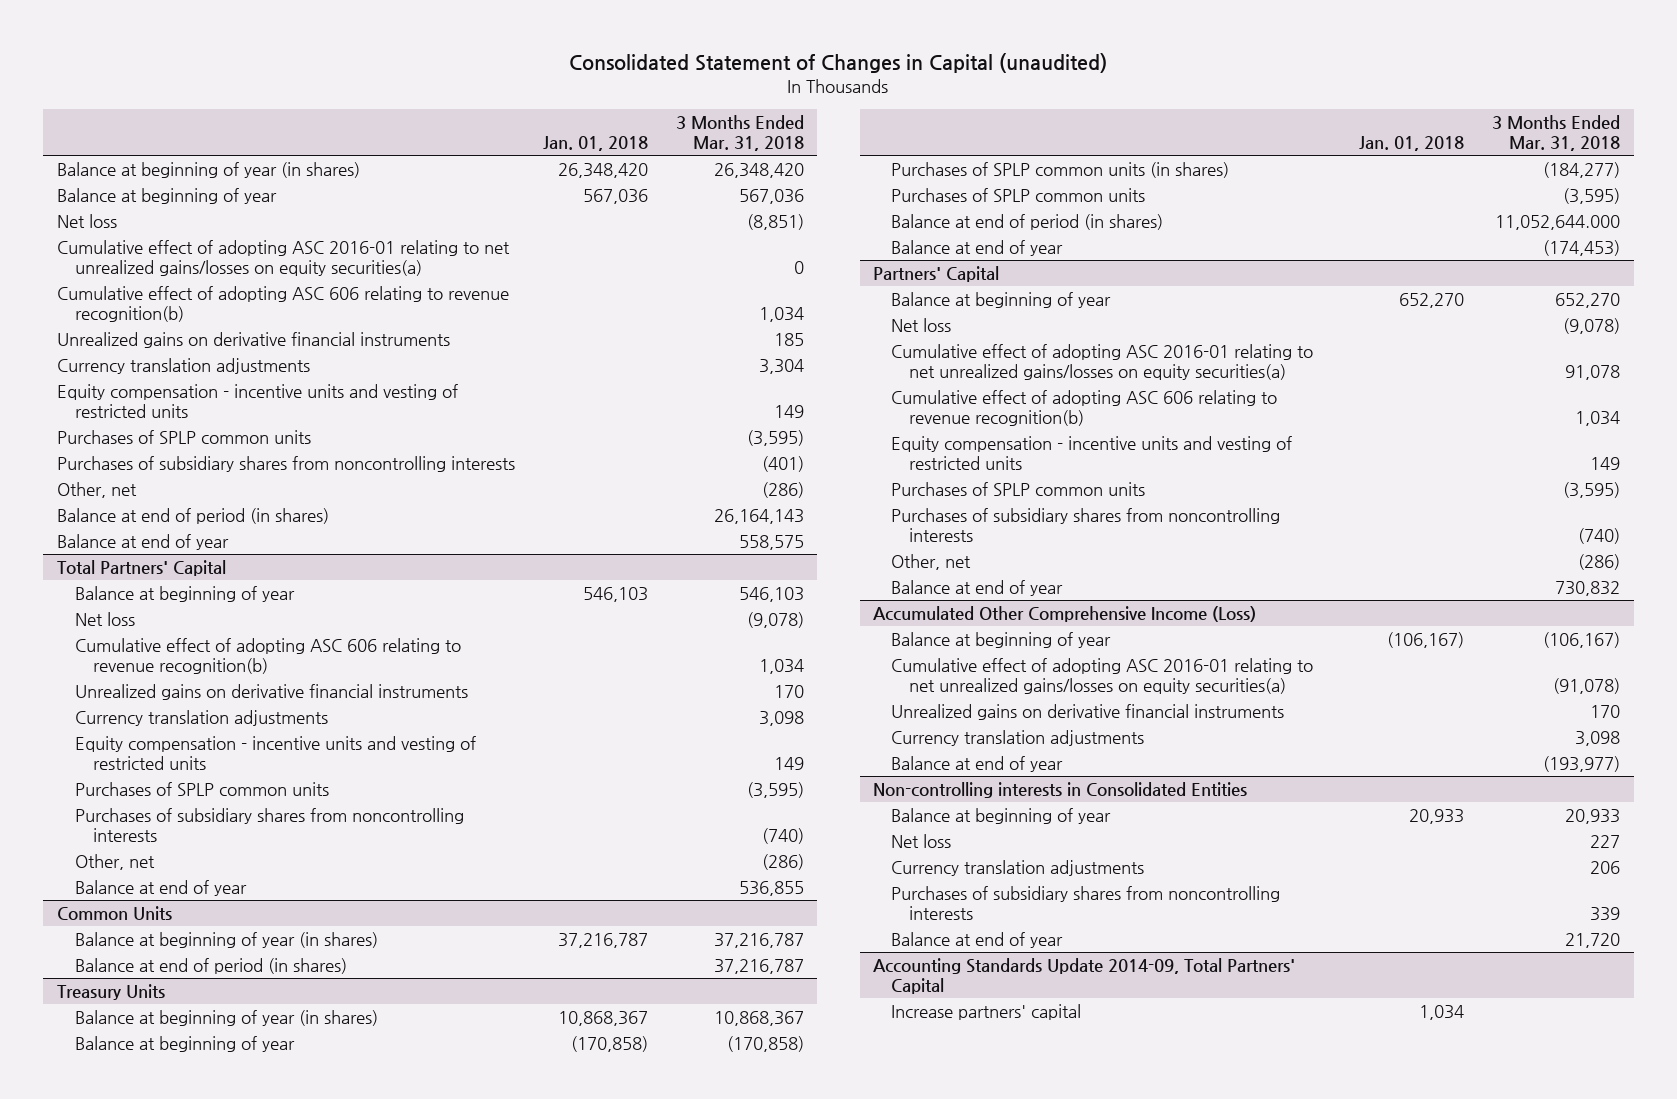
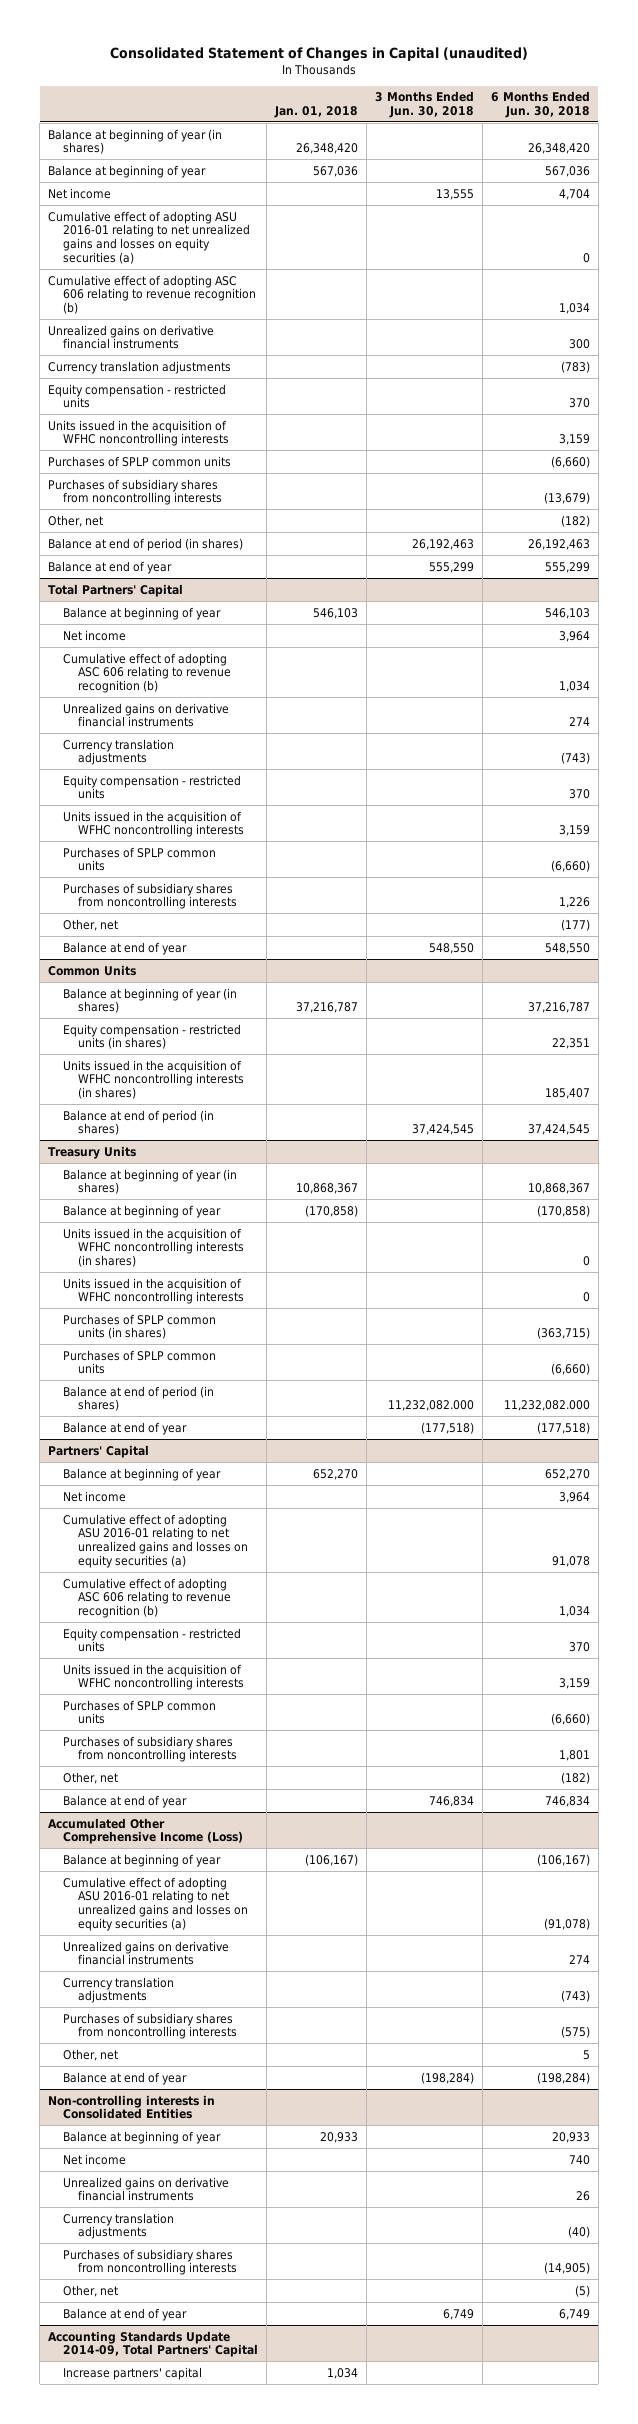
- | Jan. 01, 2018 | 3 Months Ended Mar. 31, 2018
+ | Jan. 01, 2018 | 3 Months Ended Jun. 30, 2018 | 6 Months Ended Jun. 30, 2018
- Net loss | | (8,851)
- Cumulative effect of adopting ASC 2016-01 relating to net unrealized gains/losses on equity securities(a) | | 0
- Cumulative effect of adopting ASC 606 relating to revenue recognition(b) | | 1,034
+ Net income | | 13,555 | 4,704
+ Cumulative effect of adopting ASU 2016-01 relating to net unrealized gains and losses on equity securities (a) | | | 0
+ Cumulative effect of adopting ASC 606 relating to revenue recognition (b) | | | 1,034
- Equity compensation - incentive units and vesting of restricted units | | 149
+ Equity compensation - restricted units | | | 370
+ Units issued in the acquisition of WFHC noncontrolling interests | | | 3,159
@ Total Partners' Capital
- Net loss | | (9,078)
- Cumulative effect of adopting ASC 606 relating to revenue recognition(b) | | 1,034
+ Net income | | | 3,964
+ Cumulative effect of adopting ASC 606 relating to revenue recognition (b) | | | 1,034
- Equity compensation - incentive units and vesting of restricted units | | 149
+ Equity compensation - restricted units | | | 370
+ Units issued in the acquisition of WFHC noncontrolling interests | | | 3,159
@ Common Units
+ Equity compensation - restricted units (in shares) | | | 22,351
+ Units issued in the acquisition of WFHC noncontrolling interests (in shares) | | | 185,407
@ Treasury Units
+ Units issued in the acquisition of WFHC noncontrolling interests (in shares) | | | 0
+ Units issued in the acquisition of WFHC noncontrolling interests | | | 0
@ Partners' Capital
- Net loss | | (9,078)
- Cumulative effect of adopting ASC 2016-01 relating to net unrealized gains/losses on equity securities(a) | | 91,078
- Cumulative effect of adopting ASC 606 relating to revenue recognition(b) | | 1,034
- Equity compensation - incentive units and vesting of restricted units | | 149
+ Net income | | | 3,964
+ Cumulative effect of adopting ASU 2016-01 relating to net unrealized gains and losses on equity securities (a) | | | 91,078
+ Cumulative effect of adopting ASC 606 relating to revenue recognition (b) | | | 1,034
+ Equity compensation - restricted units | | | 370
+ Units issued in the acquisition of WFHC noncontrolling interests | | | 3,159
@ Accumulated Other Comprehensive Income (Loss)
- Cumulative effect of adopting ASC 2016-01 relating to net unrealized gains/losses on equity securities(a) | | (91,078)
+ Cumulative effect of adopting ASU 2016-01 relating to net unrealized gains and losses on equity securities (a) | | | (91,078)
+ Purchases of subsidiary shares from noncontrolling interests | | | (575)
+ Other, net | | | 5
@ Non-controlling interests in Consolidated Entities
- Net loss | | 227
+ Net income | | | 740
+ Unrealized gains on derivative financial instruments | | | 26
+ Other, net | | | (5)

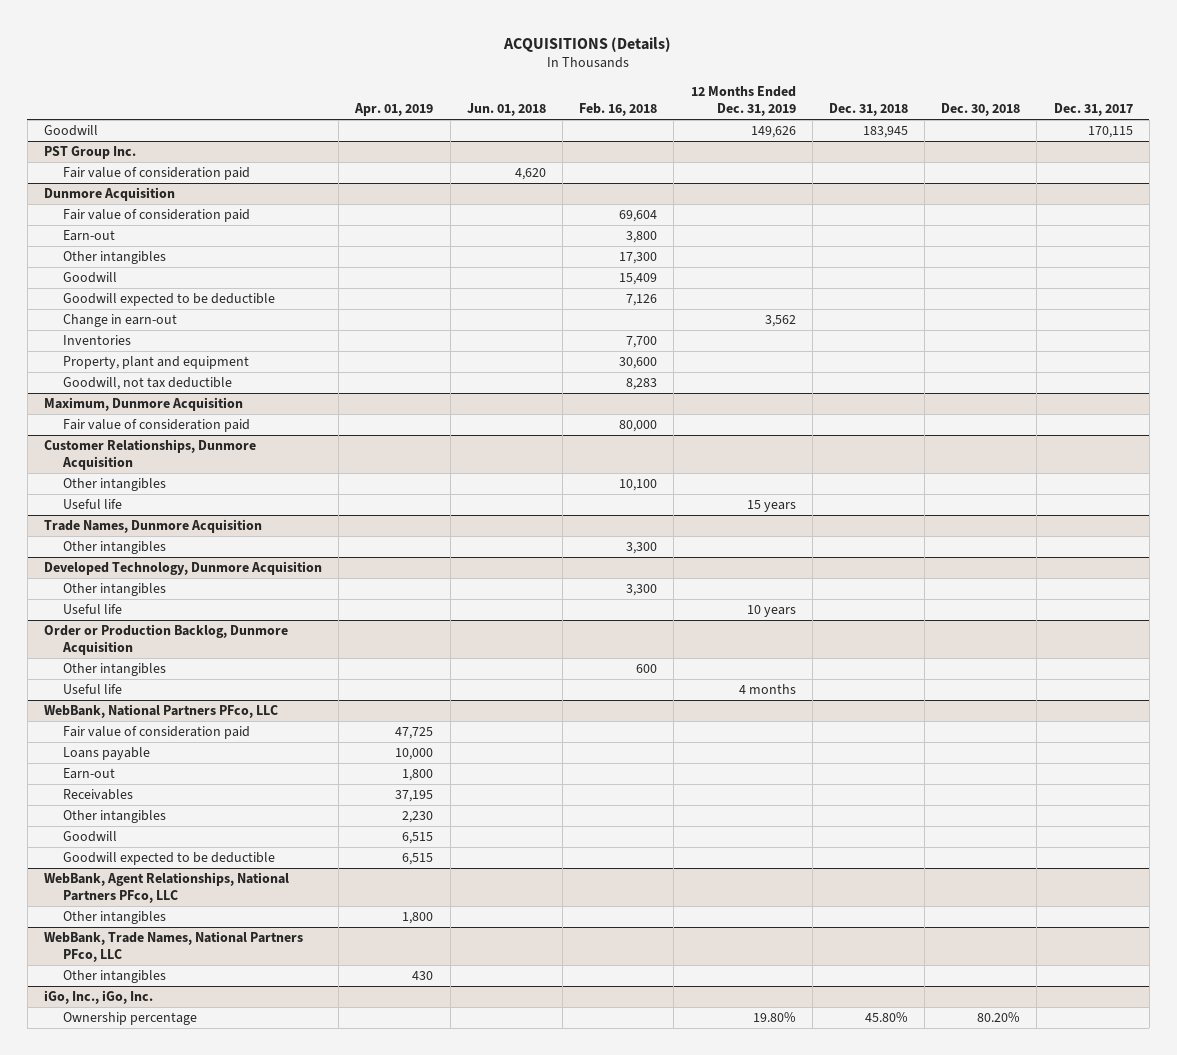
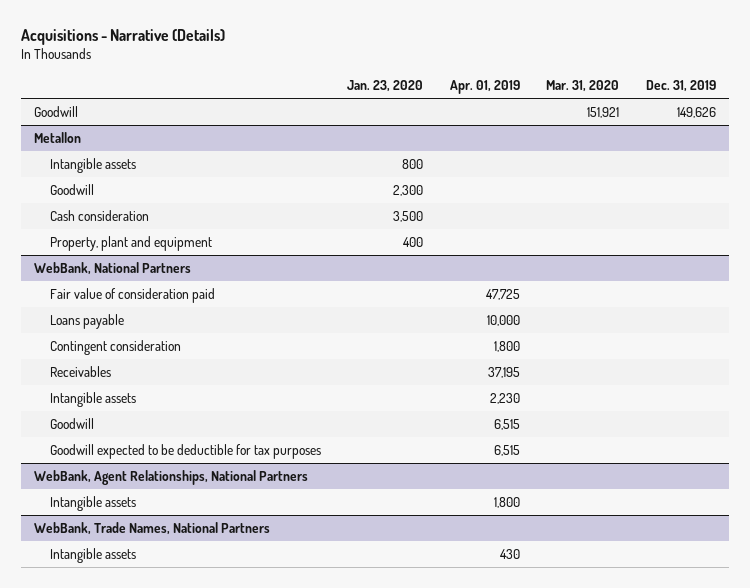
- ACQUISITIONS (Details)
+ Acquisitions - Narrative (Details)
- | Apr. 01, 2019 | Jun. 01, 2018 | Feb. 16, 2018 | 12 Months Ended Dec. 31, 2019 | Dec. 31, 2018 | Dec. 30, 2018 | Dec. 31, 2017
+ | Jan. 23, 2020 | Apr. 01, 2019 | Mar. 31, 2020 | Dec. 31, 2019
- PST Group Inc.
- Fair value of consideration paid | | 4,620 | | | | |
- Dunmore Acquisition
- Fair value of consideration paid | | | 69,604 | | | |
- Earn-out | | | 3,800 | | | |
- Other intangibles | | | 17,300 | | | |
- Goodwill | | | 15,409 | | | |
- Goodwill expected to be deductible | | | 7,126 | | | |
- Change in earn-out | | | | 3,562 | | |
- Inventories | | | 7,700 | | | |
- Property, plant and equipment | | | 30,600 | | | |
- Goodwill, not tax deductible | | | 8,283 | | | |
- Maximum, Dunmore Acquisition
- Fair value of consideration paid | | | 80,000 | | | |
- Customer Relationships, Dunmore Acquisition
- Other intangibles | | | 10,100 | | | |
- Useful life | | | | 15 years | | |
- Trade Names, Dunmore Acquisition
- Other intangibles | | | 3,300 | | | |
- Developed Technology, Dunmore Acquisition
- Other intangibles | | | 3,300 | | | |
- Useful life | | | | 10 years | | |
- Order or Production Backlog, Dunmore Acquisition
- Other intangibles | | | 600 | | | |
- Useful life | | | | 4 months | | |
- WebBank, National Partners PFco, LLC
+ Metallon
+ Intangible assets | 800 | | |
+ Goodwill | 2,300 | | |
+ Cash consideration | 3,500 | | |
+ Property, plant and equipment | 400 | | |
+ WebBank, National Partners
- Earn-out | 1,800 | | | | | |
+ Contingent consideration | | 1,800 | |
- Other intangibles | 2,230 | | | | | |
+ Intangible assets | | 2,230 | |
- Goodwill expected to be deductible | 6,515 | | | | | |
- WebBank, Agent Relationships, National Partners PFco, LLC
- Other intangibles | 1,800 | | | | | |
- WebBank, Trade Names, National Partners PFco, LLC
- Other intangibles | 430 | | | | | |
- iGo, Inc., iGo, Inc.
- Ownership percentage | | | | 19.80% | 45.80% | 80.20% |
+ Goodwill expected to be deductible for tax purposes | | 6,515 | |
+ WebBank, Agent Relationships, National Partners
+ Intangible assets | | 1,800 | |
+ WebBank, Trade Names, National Partners
+ Intangible assets | | 430 | |

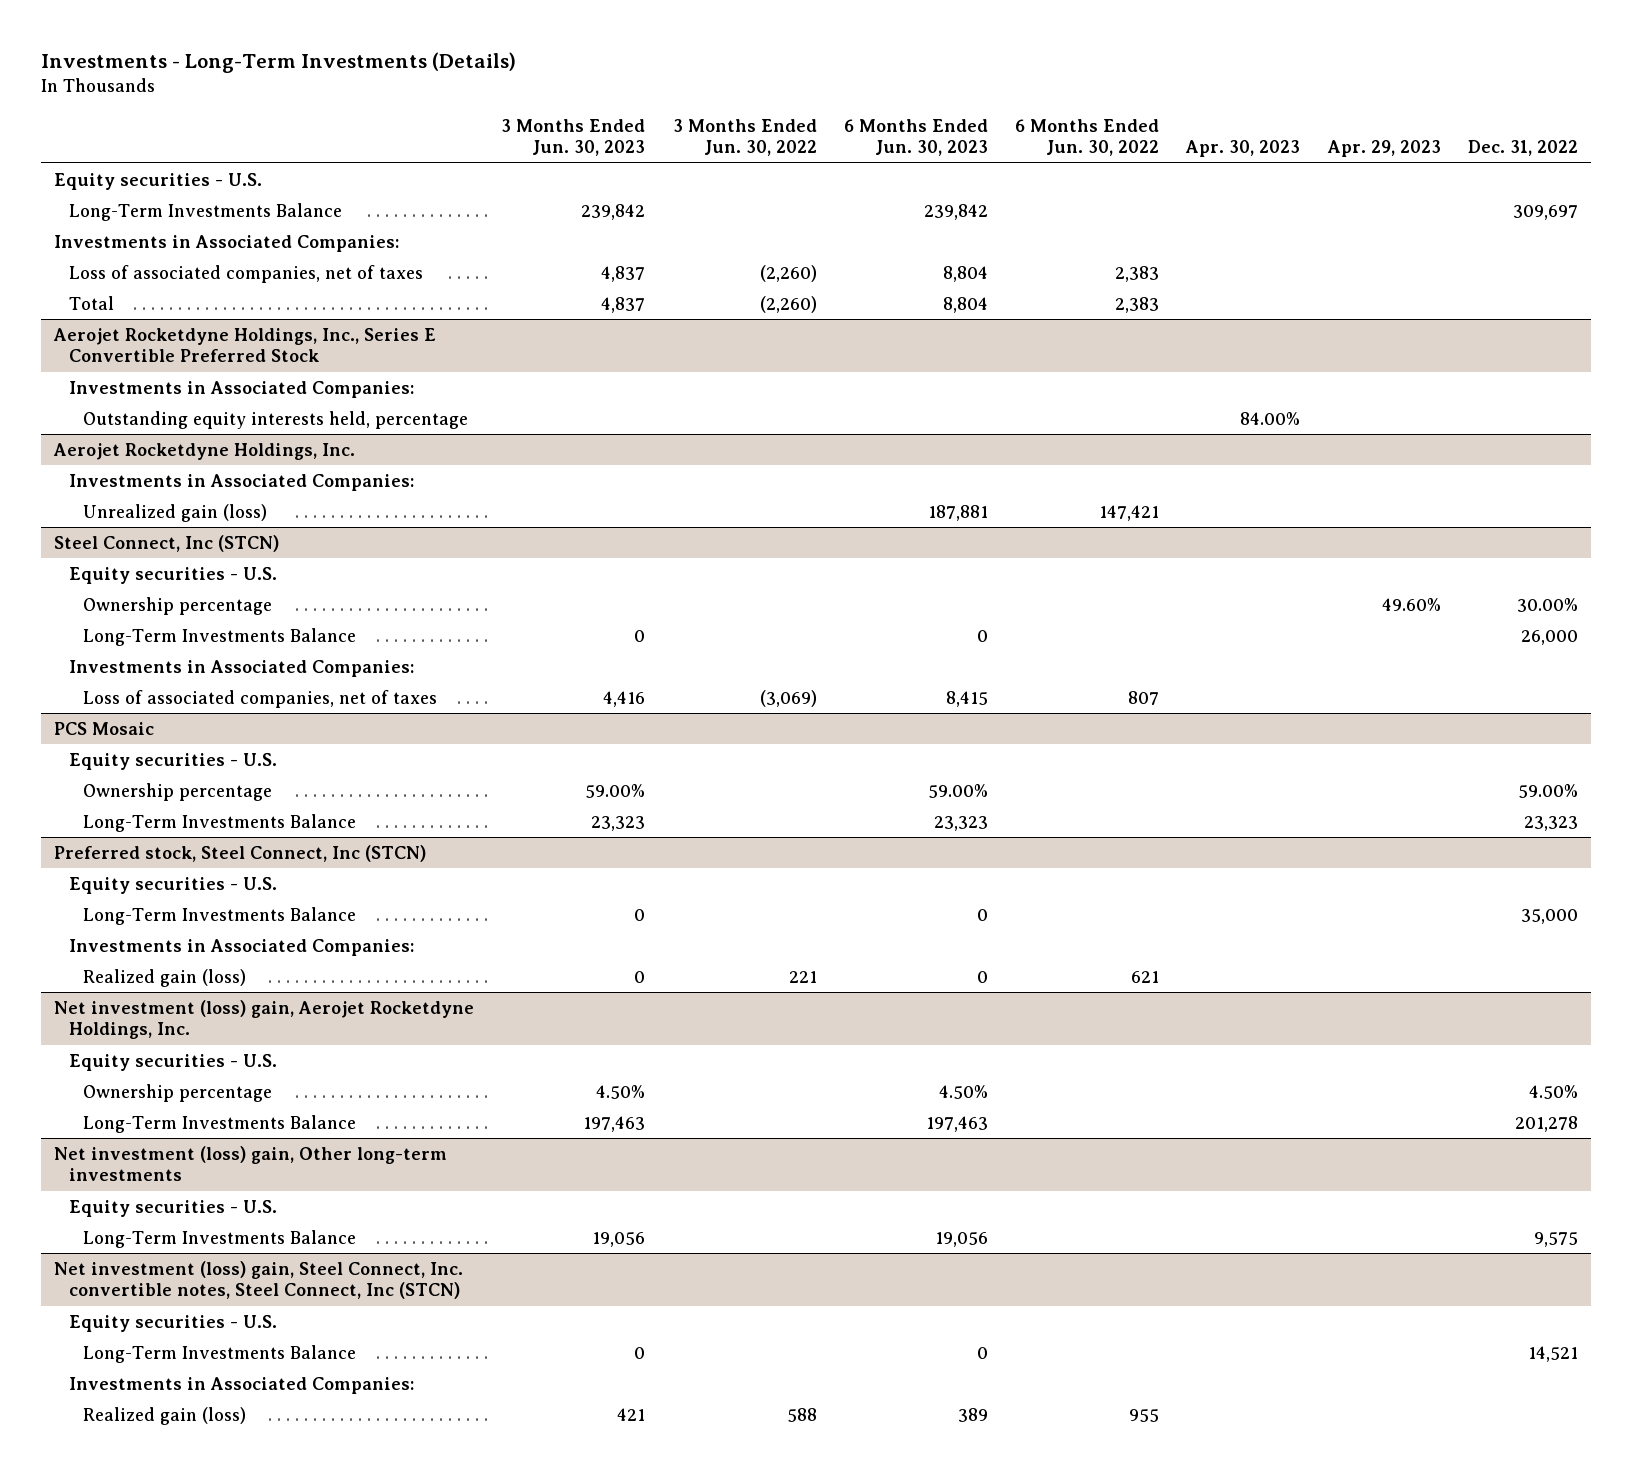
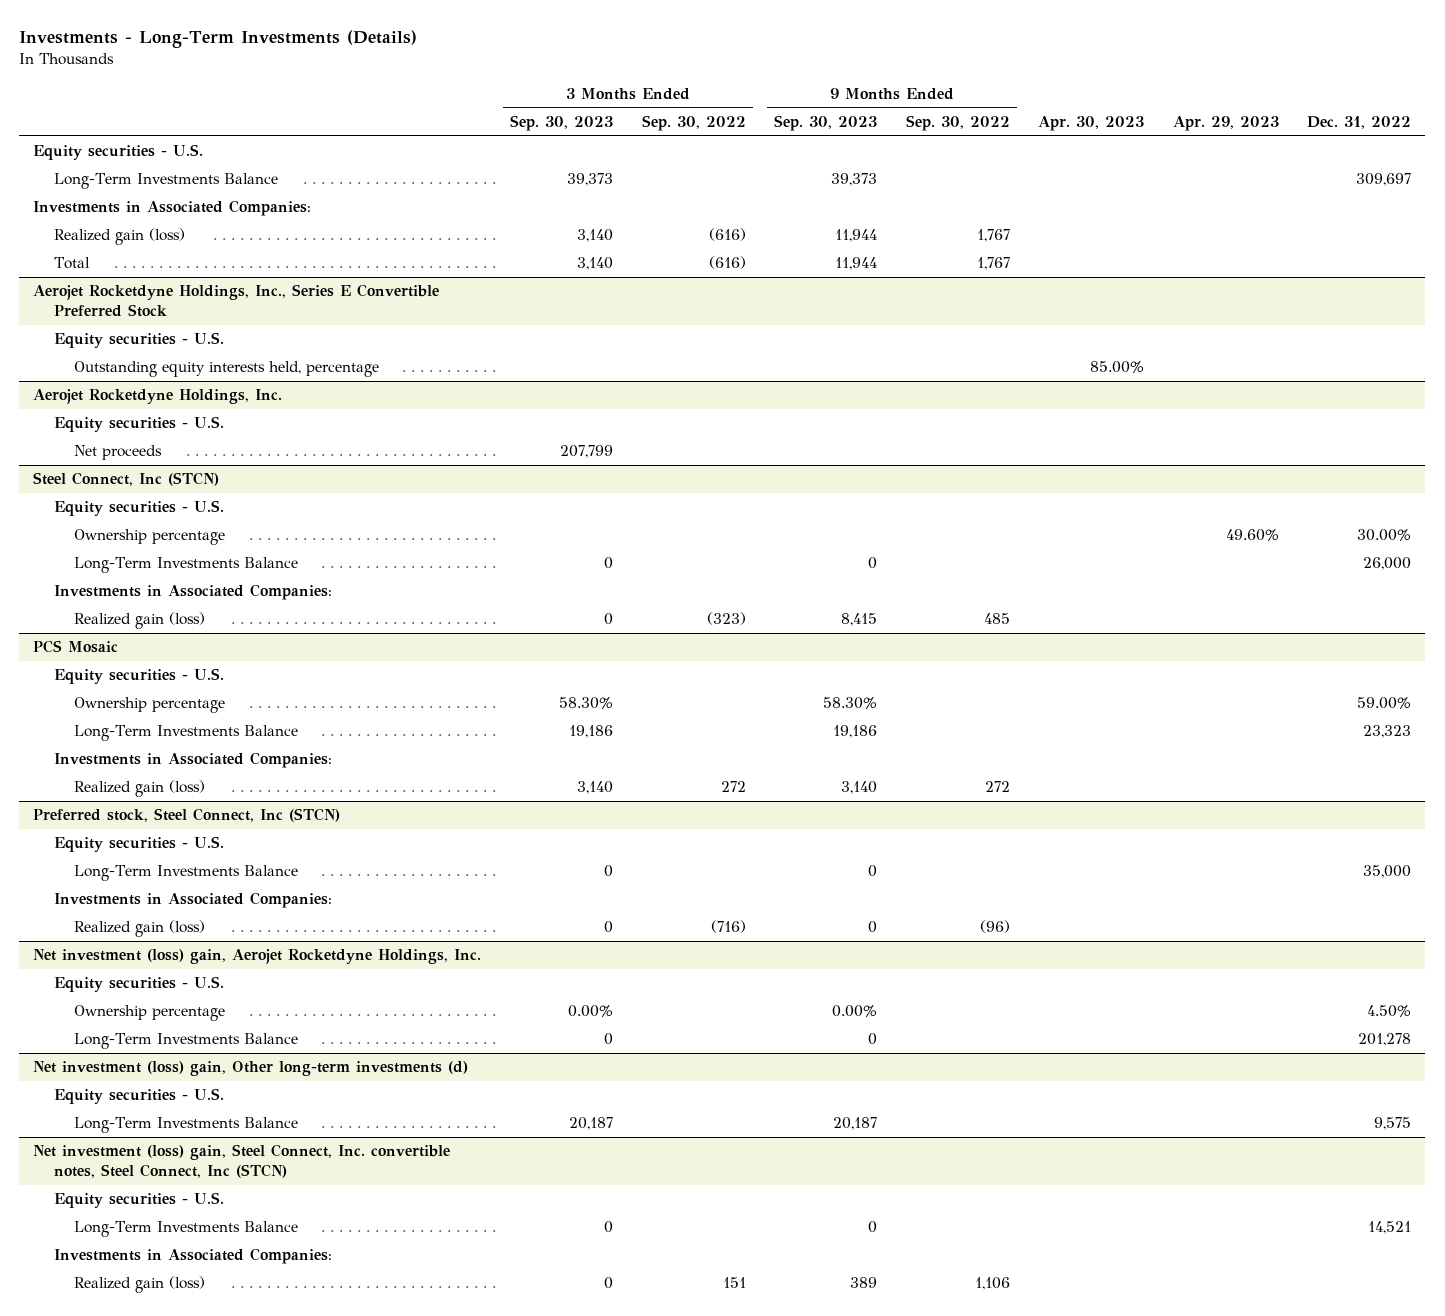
- | 3 Months Ended Jun. 30, 2023 | 3 Months Ended Jun. 30, 2022 | 6 Months Ended Jun. 30, 2023 | 6 Months Ended Jun. 30, 2022 | Apr. 30, 2023 | Apr. 29, 2023 | Dec. 31, 2022
+ | 3 Months Ended Sep. 30, 2023 | 3 Months Ended Sep. 30, 2022 | 9 Months Ended Sep. 30, 2023 | 9 Months Ended Sep. 30, 2022 | Apr. 30, 2023 | Apr. 29, 2023 | Dec. 31, 2022
- Loss of associated companies, net of taxes | 4,837 | (2,260) | 8,804 | 2,383 | | |
+ Realized gain (loss) | 3,140 | (616) | 11,944 | 1,767 | | |
@ Aerojet Rocketdyne Holdings, Inc., Series E Convertible Preferred Stock
- Investments in Associated Companies:
- Outstanding equity interests held, percentage | | | | | 84.00% | |
+ Equity securities - U.S.
+ Outstanding equity interests held, percentage | | | | | 85.00% | |
@ Aerojet Rocketdyne Holdings, Inc.
- Investments in Associated Companies:
- Unrealized gain (loss) | | | 187,881 | 147,421 | | |
+ Equity securities - U.S.
+ Net proceeds | 207,799 | | | | | |
@ Steel Connect, Inc (STCN)
- Loss of associated companies, net of taxes | 4,416 | (3,069) | 8,415 | 807 | | |
+ Realized gain (loss) | 0 | (323) | 8,415 | 485 | | |
@ PCS Mosaic
+ Investments in Associated Companies:
+ Realized gain (loss) | 3,140 | 272 | 3,140 | 272 | | |
- Net investment (loss) gain, Other long-term investments
+ Net investment (loss) gain, Other long-term investments (d)

